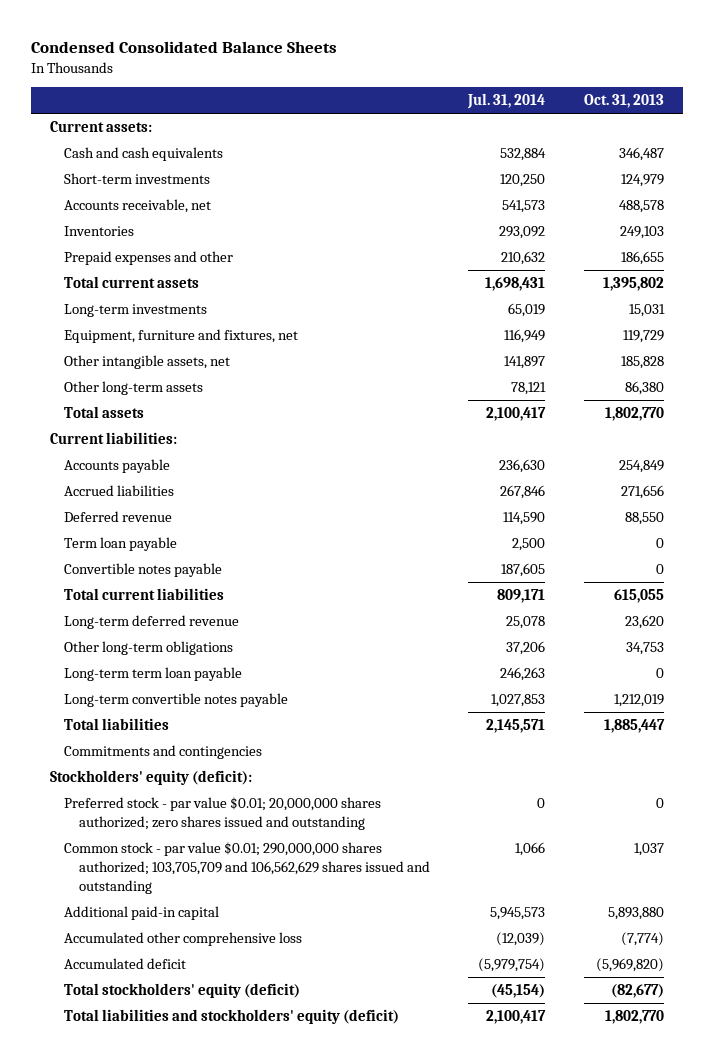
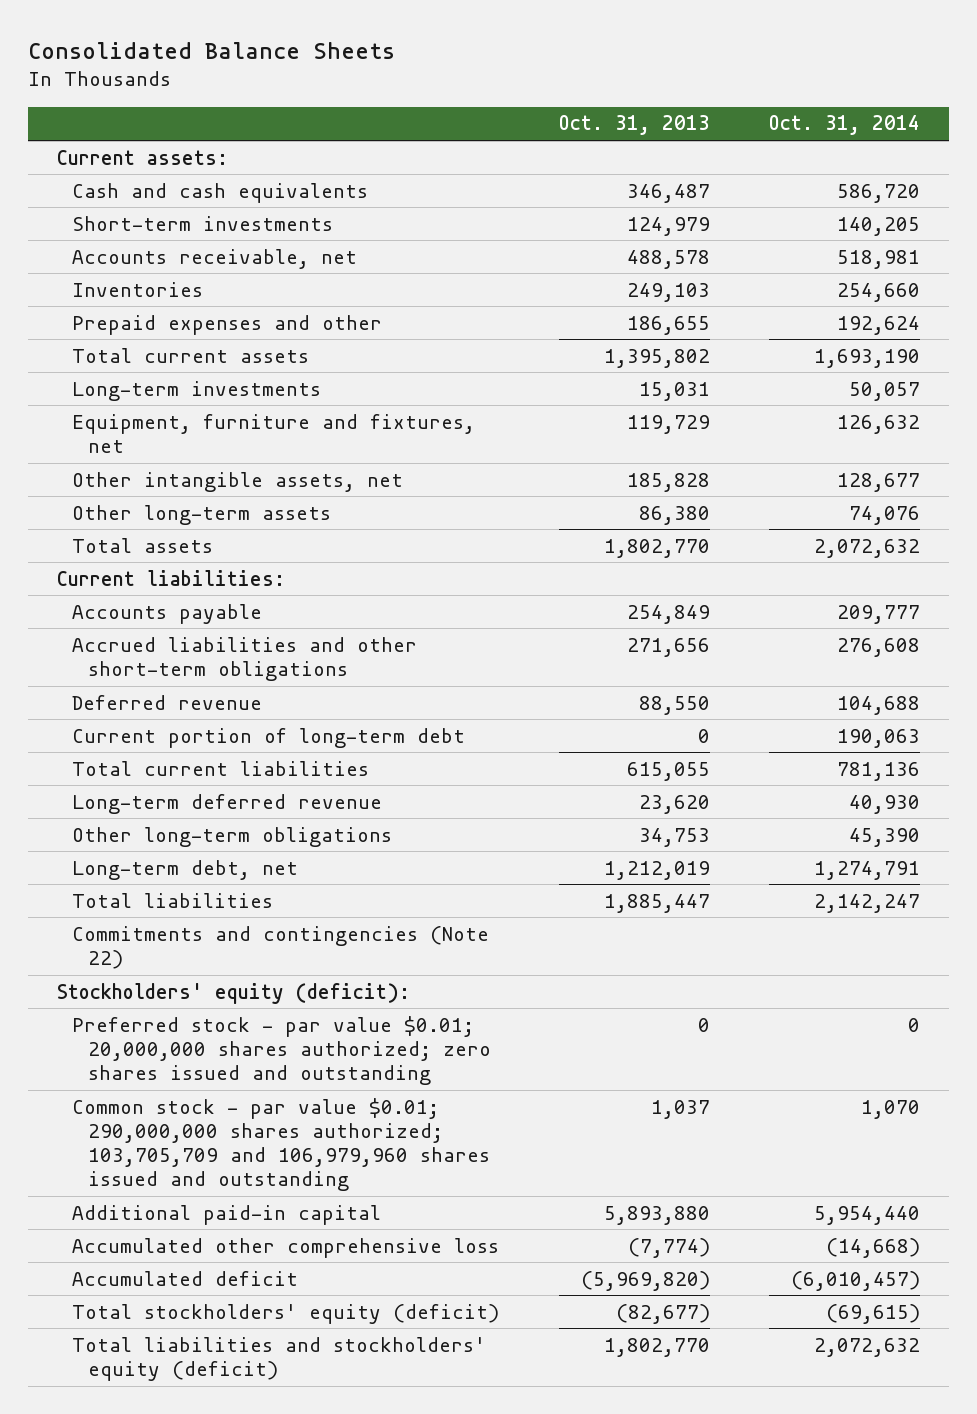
- Condensed Consolidated Balance Sheets
+ Consolidated Balance Sheets
- | Jul. 31, 2014 | Oct. 31, 2013
+ | Oct. 31, 2013 | Oct. 31, 2014
- Accrued liabilities | 267,846 | 271,656
+ Accrued liabilities and other short-term obligations | 271,656 | 276,608
- Term loan payable | 2,500 | 0
- Convertible notes payable | 187,605 | 0
+ Current portion of long-term debt | 0 | 190,063
- Long-term term loan payable | 246,263 | 0
- Long-term convertible notes payable | 1,027,853 | 1,212,019
+ Long-term debt, net | 1,212,019 | 1,274,791
- Commitments and contingencies
+ Commitments and contingencies (Note 22)
- Common stock - par value $0.01; 290,000,000 shares authorized; 103,705,709 and 106,562,629 shares issued and outstanding | 1,066 | 1,037
+ Common stock - par value $0.01; 290,000,000 shares authorized; 103,705,709 and 106,979,960 shares issued and outstanding | 1,037 | 1,070

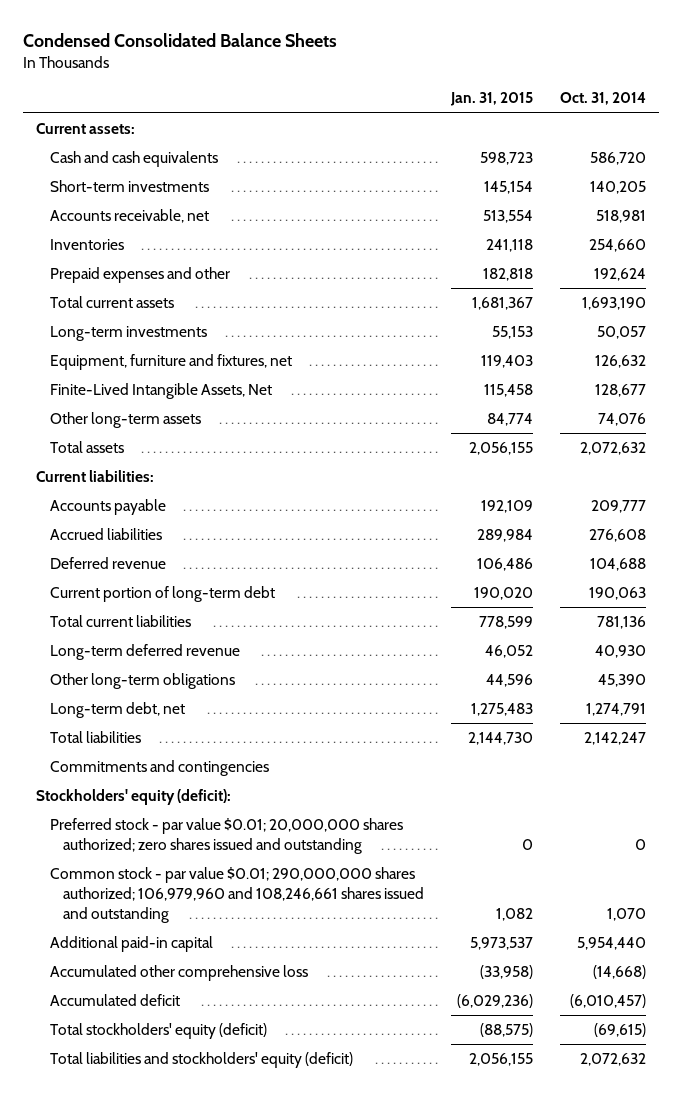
- Consolidated Balance Sheets
+ Condensed Consolidated Balance Sheets
- | Oct. 31, 2013 | Oct. 31, 2014
+ | Jan. 31, 2015 | Oct. 31, 2014
- Other intangible assets, net | 185,828 | 128,677
+ Finite-Lived Intangible Assets, Net | 115,458 | 128,677
- Accrued liabilities and other short-term obligations | 271,656 | 276,608
+ Accrued liabilities | 289,984 | 276,608
- Commitments and contingencies (Note 22)
+ Commitments and contingencies
- Common stock - par value $0.01; 290,000,000 shares authorized; 103,705,709 and 106,979,960 shares issued and outstanding | 1,037 | 1,070
+ Common stock - par value $0.01; 290,000,000 shares authorized; 106,979,960 and 108,246,661 shares issued and outstanding | 1,082 | 1,070

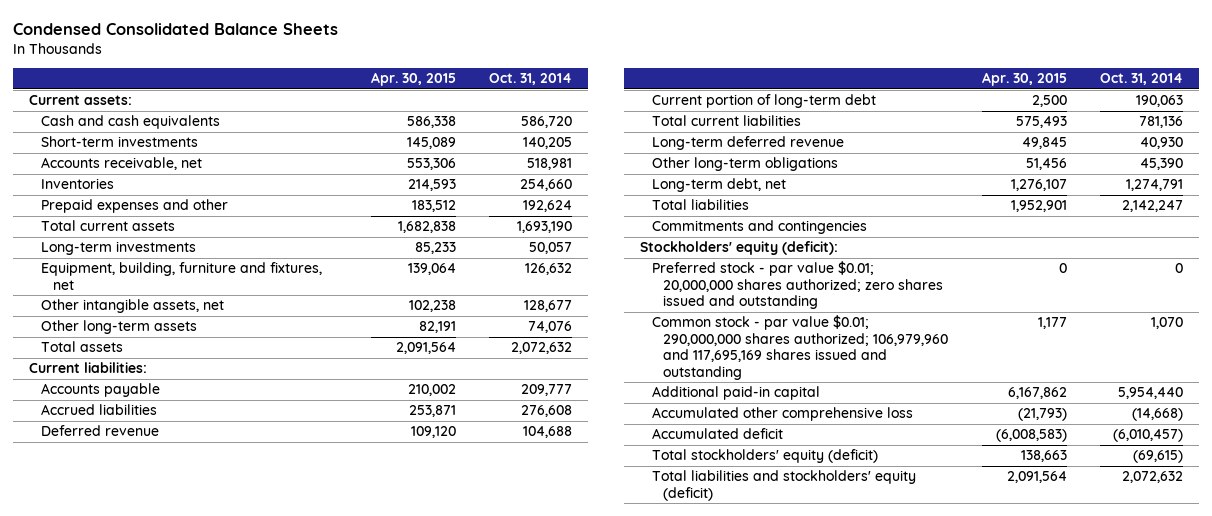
- | Jan. 31, 2015 | Oct. 31, 2014
+ | Apr. 30, 2015 | Oct. 31, 2014
- Equipment, furniture and fixtures, net | 119,403 | 126,632
- Finite-Lived Intangible Assets, Net | 115,458 | 128,677
+ Equipment, building, furniture and fixtures, net | 139,064 | 126,632
+ Other intangible assets, net | 102,238 | 128,677
- Common stock - par value $0.01; 290,000,000 shares authorized; 106,979,960 and 108,246,661 shares issued and outstanding | 1,082 | 1,070
+ Common stock - par value $0.01; 290,000,000 shares authorized; 106,979,960 and 117,695,169 shares issued and outstanding | 1,177 | 1,070

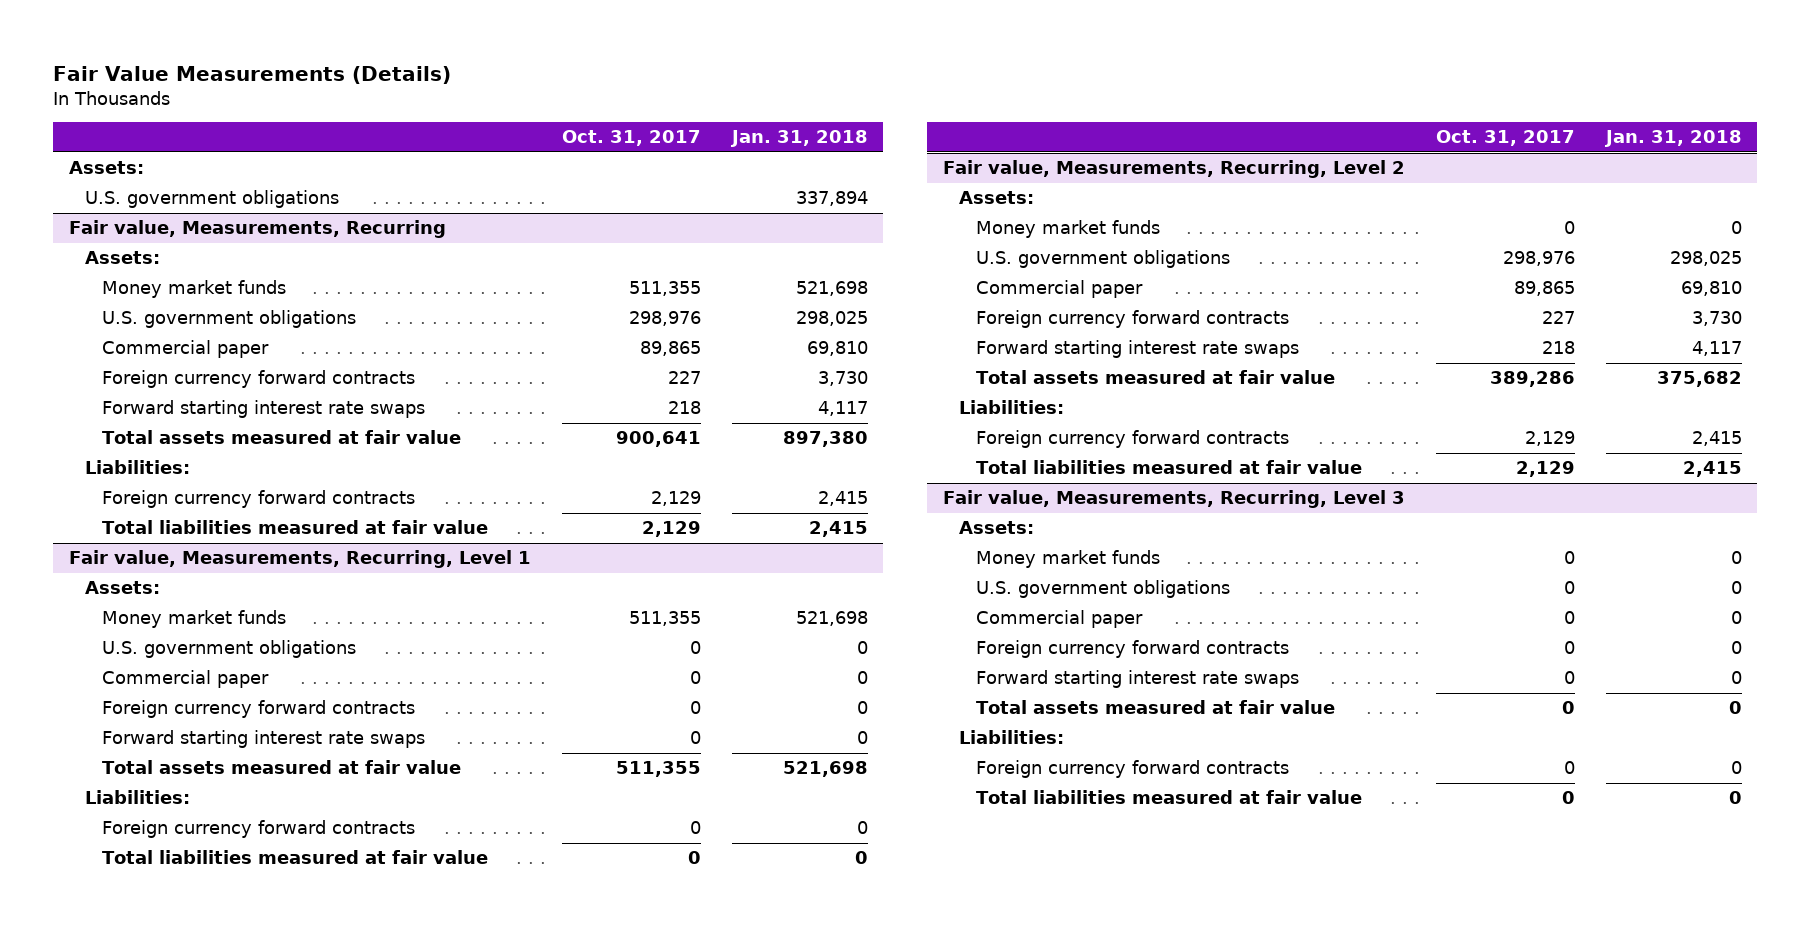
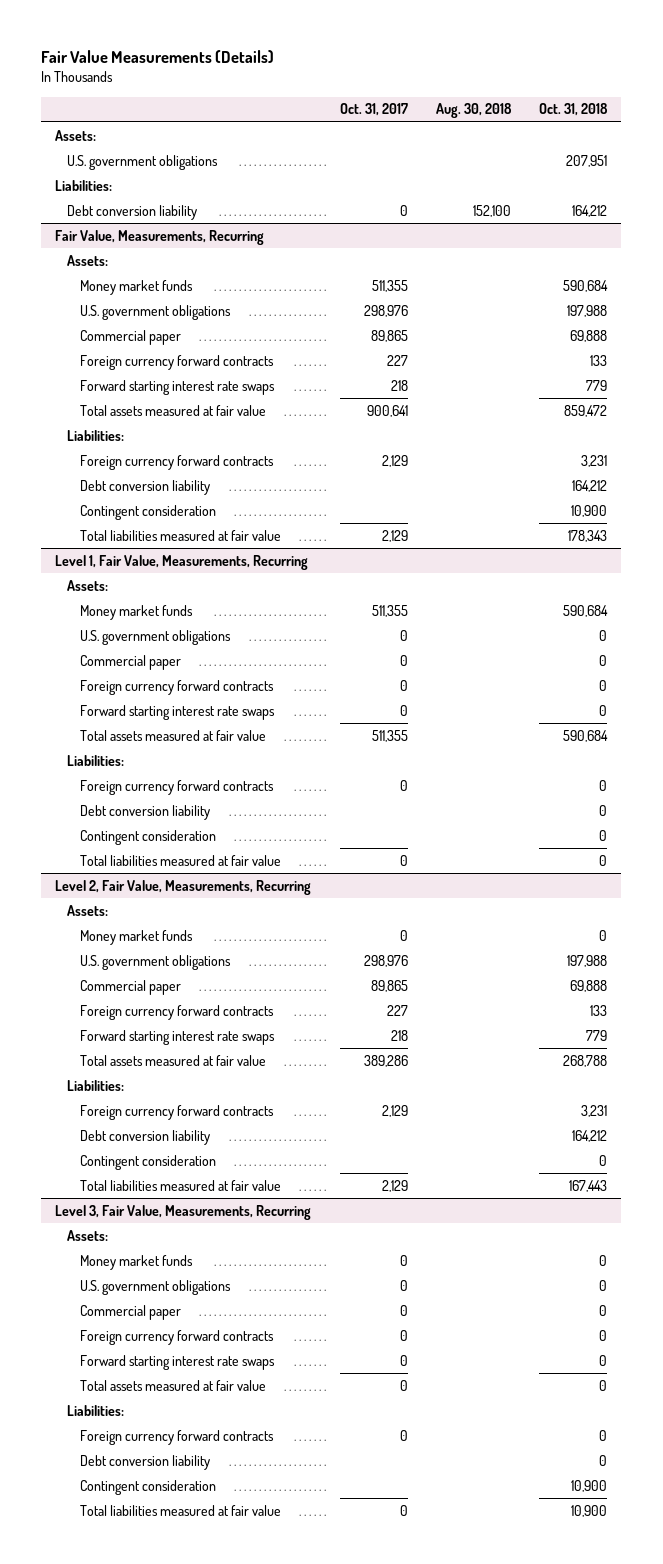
- | Oct. 31, 2017 | Jan. 31, 2018
+ | Oct. 31, 2017 | Aug. 30, 2018 | Oct. 31, 2018
- Fair value, Measurements, Recurring
+ Liabilities:
+ Debt conversion liability | 0 | 152,100 | 164,212
+ Fair Value, Measurements, Recurring
+ Debt conversion liability | | | 164,212
+ Contingent consideration | | | 10,900
- Fair value, Measurements, Recurring, Level 1
+ Level 1, Fair Value, Measurements, Recurring
+ Debt conversion liability | | | 0
+ Contingent consideration | | | 0
- Fair value, Measurements, Recurring, Level 2
+ Level 2, Fair Value, Measurements, Recurring
+ Debt conversion liability | | | 164,212
+ Contingent consideration | | | 0
- Fair value, Measurements, Recurring, Level 3
+ Level 3, Fair Value, Measurements, Recurring
+ Debt conversion liability | | | 0
+ Contingent consideration | | | 10,900

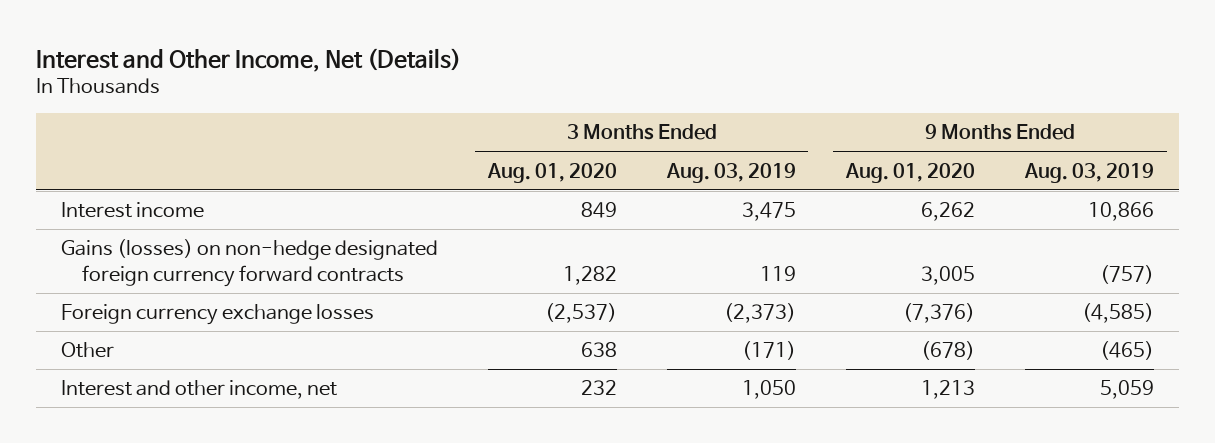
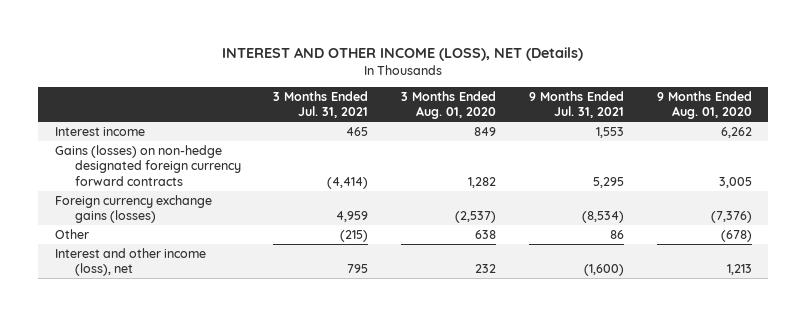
- Interest and Other Income, Net (Details)
+ INTEREST AND OTHER INCOME (LOSS), NET (Details)
- | 3 Months Ended Aug. 01, 2020 | 3 Months Ended Aug. 03, 2019 | 9 Months Ended Aug. 01, 2020 | 9 Months Ended Aug. 03, 2019
+ | 3 Months Ended Jul. 31, 2021 | 3 Months Ended Aug. 01, 2020 | 9 Months Ended Jul. 31, 2021 | 9 Months Ended Aug. 01, 2020
- Foreign currency exchange losses | (2,537) | (2,373) | (7,376) | (4,585)
+ Foreign currency exchange gains (losses) | 4,959 | (2,537) | (8,534) | (7,376)
- Interest and other income, net | 232 | 1,050 | 1,213 | 5,059
+ Interest and other income (loss), net | 795 | 232 | (1,600) | 1,213

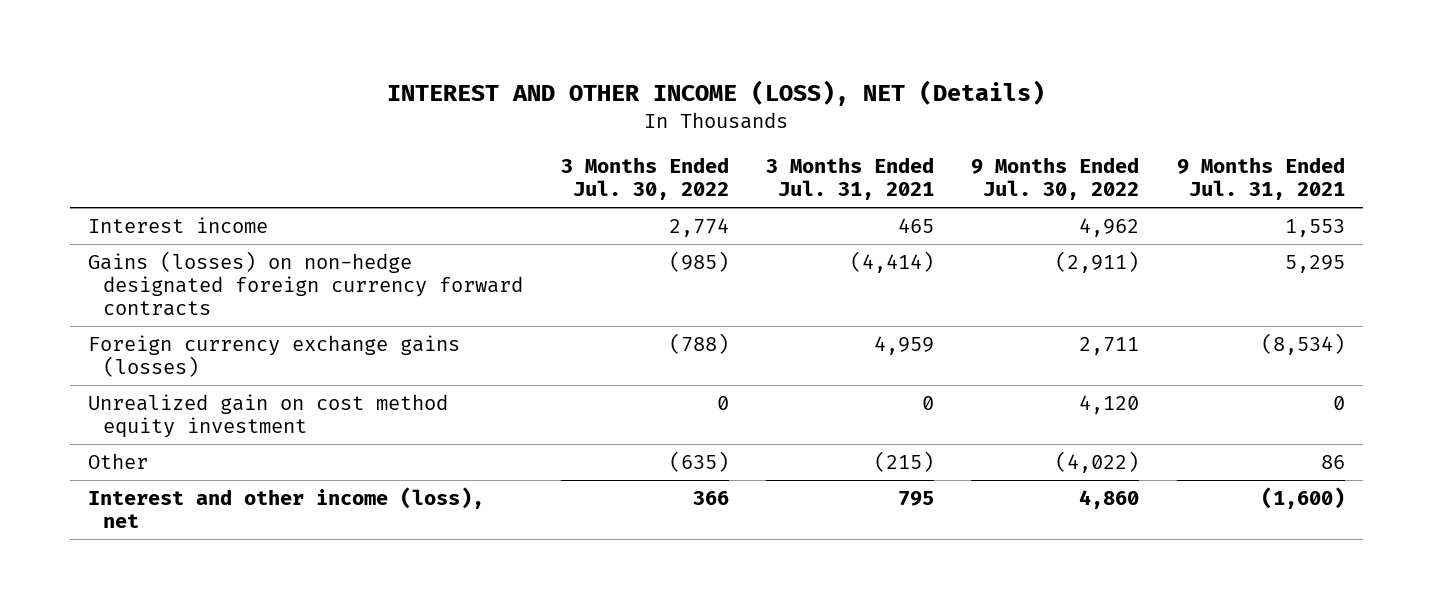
- | 3 Months Ended Jul. 31, 2021 | 3 Months Ended Aug. 01, 2020 | 9 Months Ended Jul. 31, 2021 | 9 Months Ended Aug. 01, 2020
+ | 3 Months Ended Jul. 30, 2022 | 3 Months Ended Jul. 31, 2021 | 9 Months Ended Jul. 30, 2022 | 9 Months Ended Jul. 31, 2021
+ Unrealized gain on cost method equity investment | 0 | 0 | 4,120 | 0

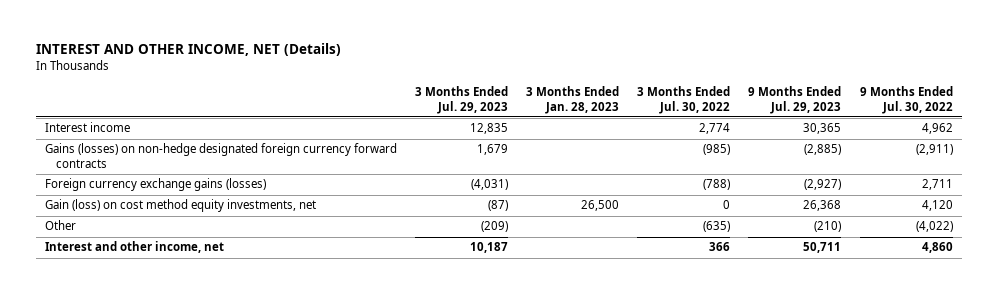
- INTEREST AND OTHER INCOME (LOSS), NET (Details)
+ INTEREST AND OTHER INCOME, NET (Details)
- | 3 Months Ended Jul. 30, 2022 | 3 Months Ended Jul. 31, 2021 | 9 Months Ended Jul. 30, 2022 | 9 Months Ended Jul. 31, 2021
+ | 3 Months Ended Jul. 29, 2023 | 3 Months Ended Jan. 28, 2023 | 3 Months Ended Jul. 30, 2022 | 9 Months Ended Jul. 29, 2023 | 9 Months Ended Jul. 30, 2022
- Unrealized gain on cost method equity investment | 0 | 0 | 4,120 | 0
+ Gain (loss) on cost method equity investments, net | (87) | 26,500 | 0 | 26,368 | 4,120
- Interest and other income (loss), net | 366 | 795 | 4,860 | (1,600)
+ Interest and other income, net | 10,187 | | 366 | 50,711 | 4,860

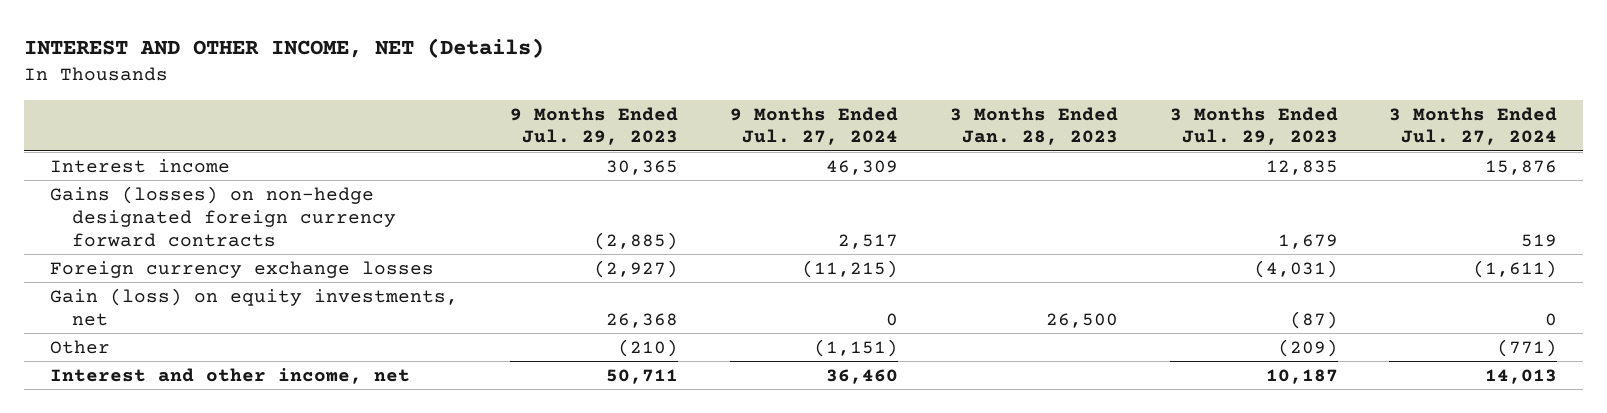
- | 3 Months Ended Jul. 29, 2023 | 3 Months Ended Jan. 28, 2023 | 3 Months Ended Jul. 30, 2022 | 9 Months Ended Jul. 29, 2023 | 9 Months Ended Jul. 30, 2022
+ | 9 Months Ended Jul. 29, 2023 | 9 Months Ended Jul. 27, 2024 | 3 Months Ended Jan. 28, 2023 | 3 Months Ended Jul. 29, 2023 | 3 Months Ended Jul. 27, 2024
- Foreign currency exchange gains (losses) | (4,031) | | (788) | (2,927) | 2,711
- Gain (loss) on cost method equity investments, net | (87) | 26,500 | 0 | 26,368 | 4,120
+ Foreign currency exchange losses | (2,927) | (11,215) | | (4,031) | (1,611)
+ Gain (loss) on equity investments, net | 26,368 | 0 | 26,500 | (87) | 0

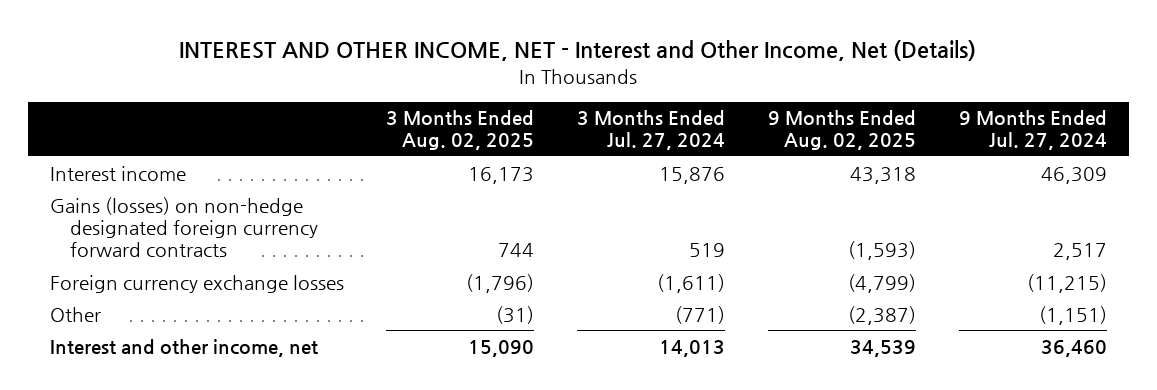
- INTEREST AND OTHER INCOME, NET (Details)
+ INTEREST AND OTHER INCOME, NET - Interest and Other Income, Net (Details)
- | 9 Months Ended Jul. 29, 2023 | 9 Months Ended Jul. 27, 2024 | 3 Months Ended Jan. 28, 2023 | 3 Months Ended Jul. 29, 2023 | 3 Months Ended Jul. 27, 2024
+ | 3 Months Ended Aug. 02, 2025 | 3 Months Ended Jul. 27, 2024 | 9 Months Ended Aug. 02, 2025 | 9 Months Ended Jul. 27, 2024
- Gain (loss) on equity investments, net | 26,368 | 0 | 26,500 | (87) | 0

